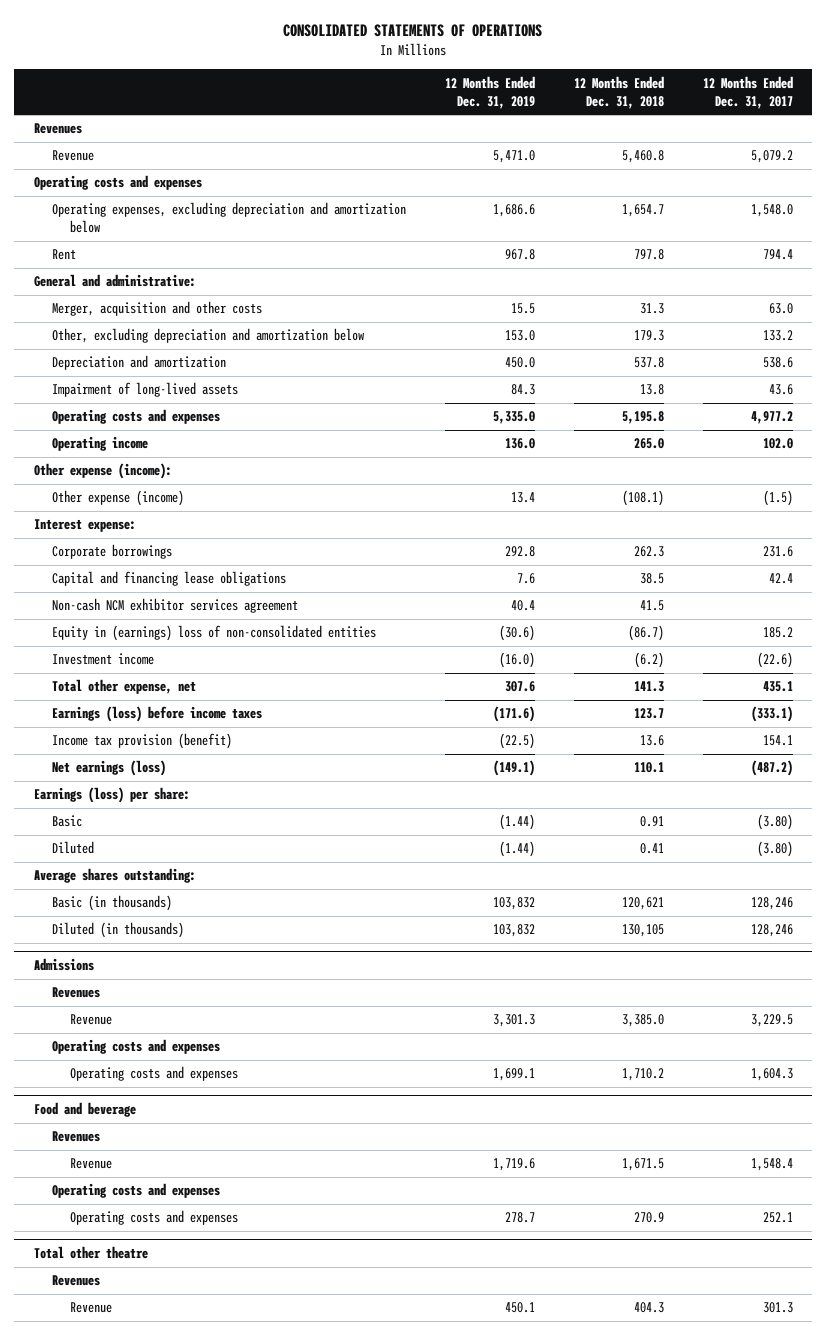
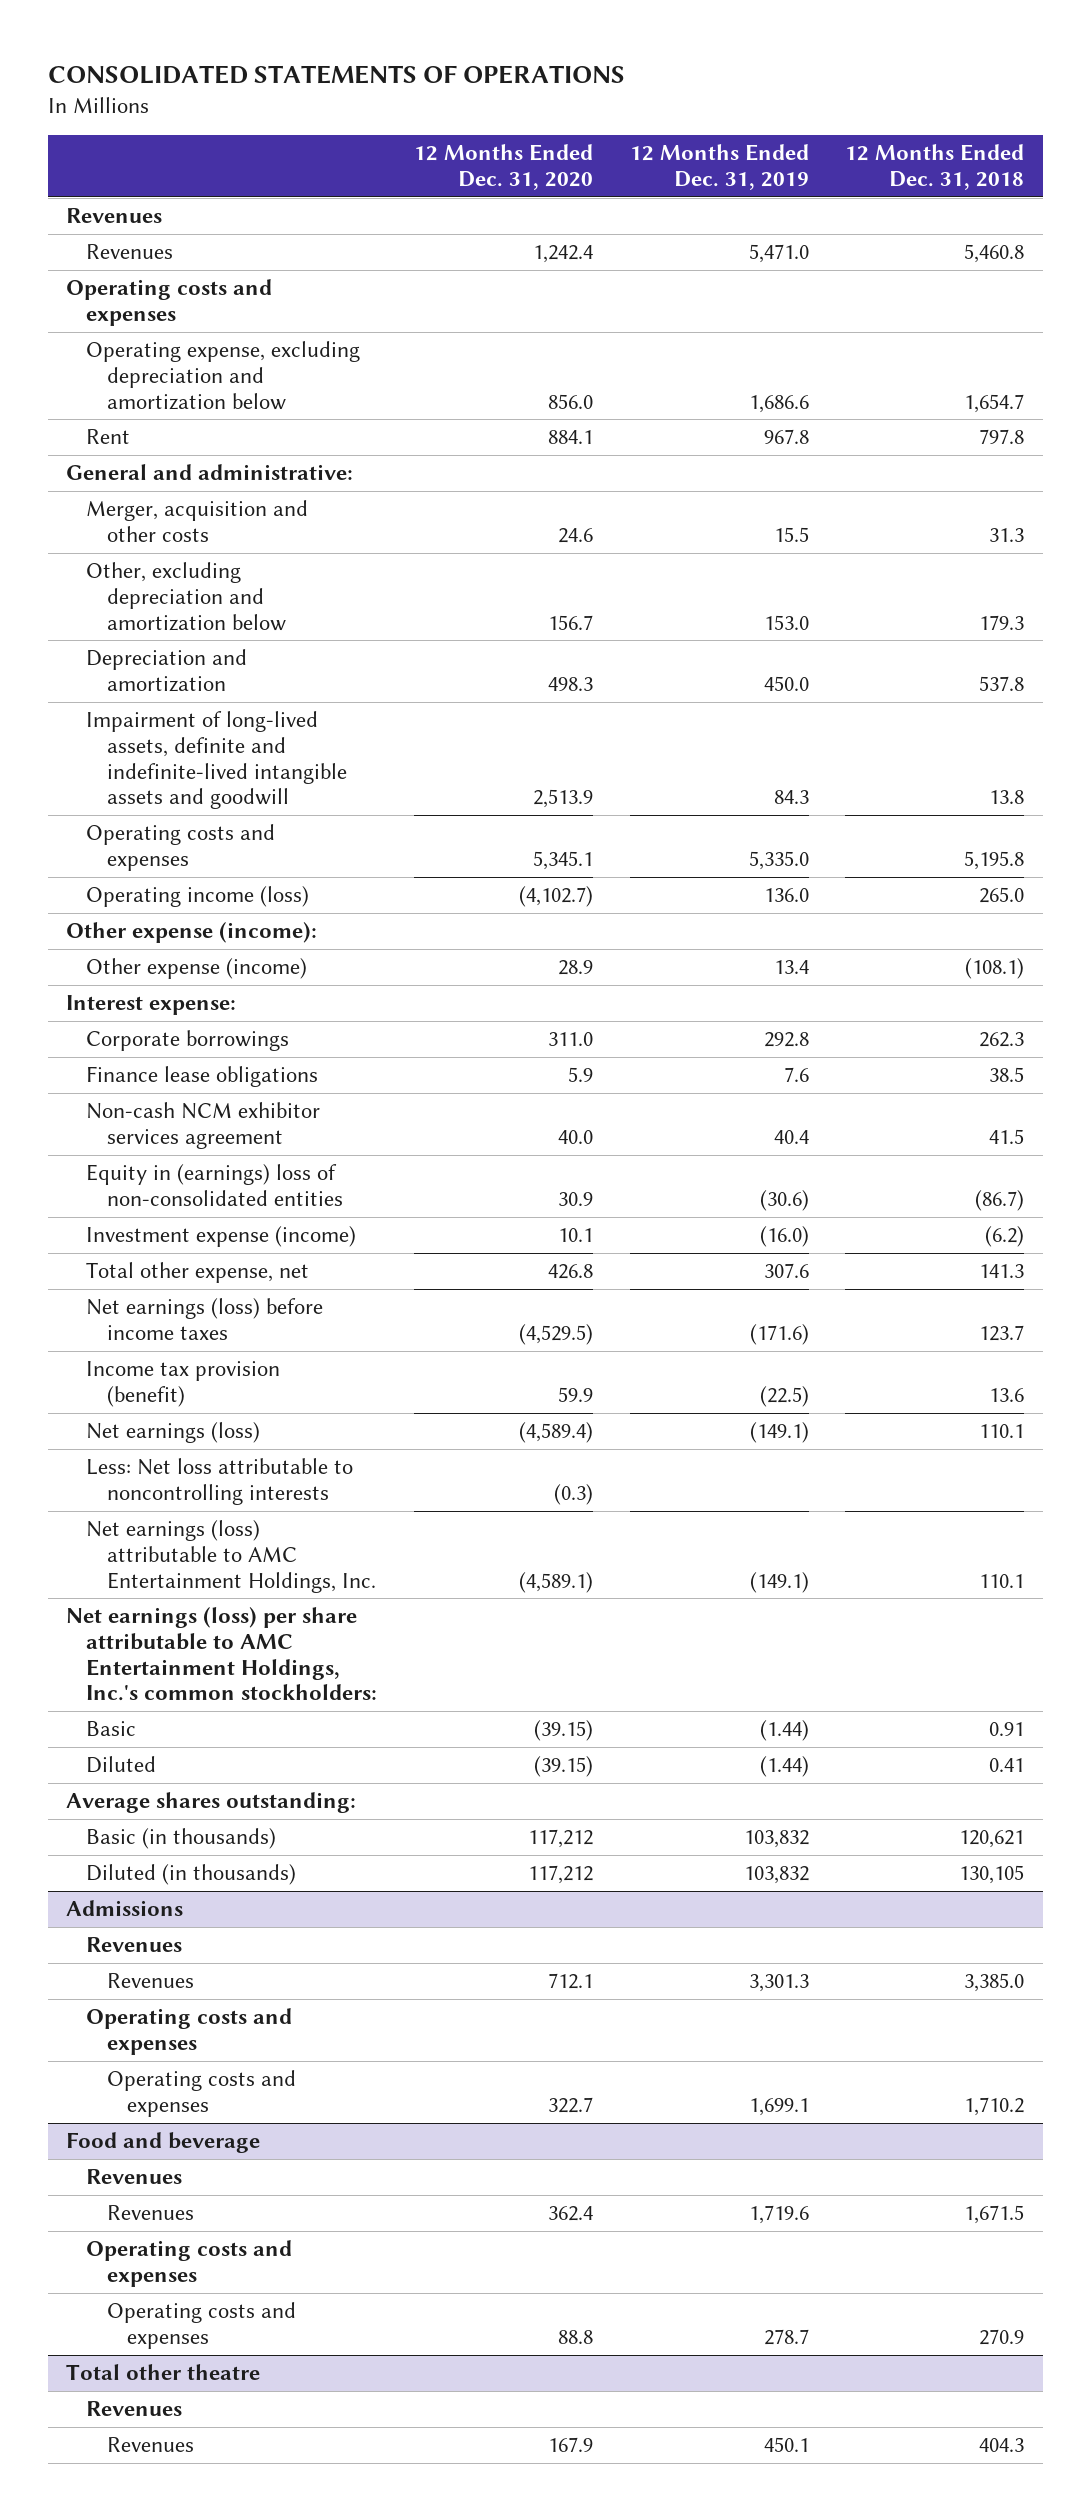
- | 12 Months Ended Dec. 31, 2019 | 12 Months Ended Dec. 31, 2018 | 12 Months Ended Dec. 31, 2017
+ | 12 Months Ended Dec. 31, 2020 | 12 Months Ended Dec. 31, 2019 | 12 Months Ended Dec. 31, 2018
- Revenue | 5,471.0 | 5,460.8 | 5,079.2
+ Revenues | 1,242.4 | 5,471.0 | 5,460.8
- Operating expenses, excluding depreciation and amortization below | 1,686.6 | 1,654.7 | 1,548.0
+ Operating expense, excluding depreciation and amortization below | 856.0 | 1,686.6 | 1,654.7
- Impairment of long-lived assets | 84.3 | 13.8 | 43.6
+ Impairment of long-lived assets, definite and indefinite-lived intangible assets and goodwill | 2,513.9 | 84.3 | 13.8
- Operating income | 136.0 | 265.0 | 102.0
+ Operating income (loss) | (4,102.7) | 136.0 | 265.0
- Capital and financing lease obligations | 7.6 | 38.5 | 42.4
+ Finance lease obligations | 5.9 | 7.6 | 38.5
- Investment income | (16.0) | (6.2) | (22.6)
+ Investment expense (income) | 10.1 | (16.0) | (6.2)
- Earnings (loss) before income taxes | (171.6) | 123.7 | (333.1)
+ Net earnings (loss) before income taxes | (4,529.5) | (171.6) | 123.7
- Earnings (loss) per share:
+ Less: Net loss attributable to noncontrolling interests | (0.3) | |
+ Net earnings (loss) attributable to AMC Entertainment Holdings, Inc. | (4,589.1) | (149.1) | 110.1
+ Net earnings (loss) per share attributable to AMC Entertainment Holdings, Inc.'s common stockholders:
@ Admissions
- Revenue | 3,301.3 | 3,385.0 | 3,229.5
+ Revenues | 712.1 | 3,301.3 | 3,385.0
@ Food and beverage
- Revenue | 1,719.6 | 1,671.5 | 1,548.4
+ Revenues | 362.4 | 1,719.6 | 1,671.5
@ Total other theatre
- Revenue | 450.1 | 404.3 | 301.3
+ Revenues | 167.9 | 450.1 | 404.3

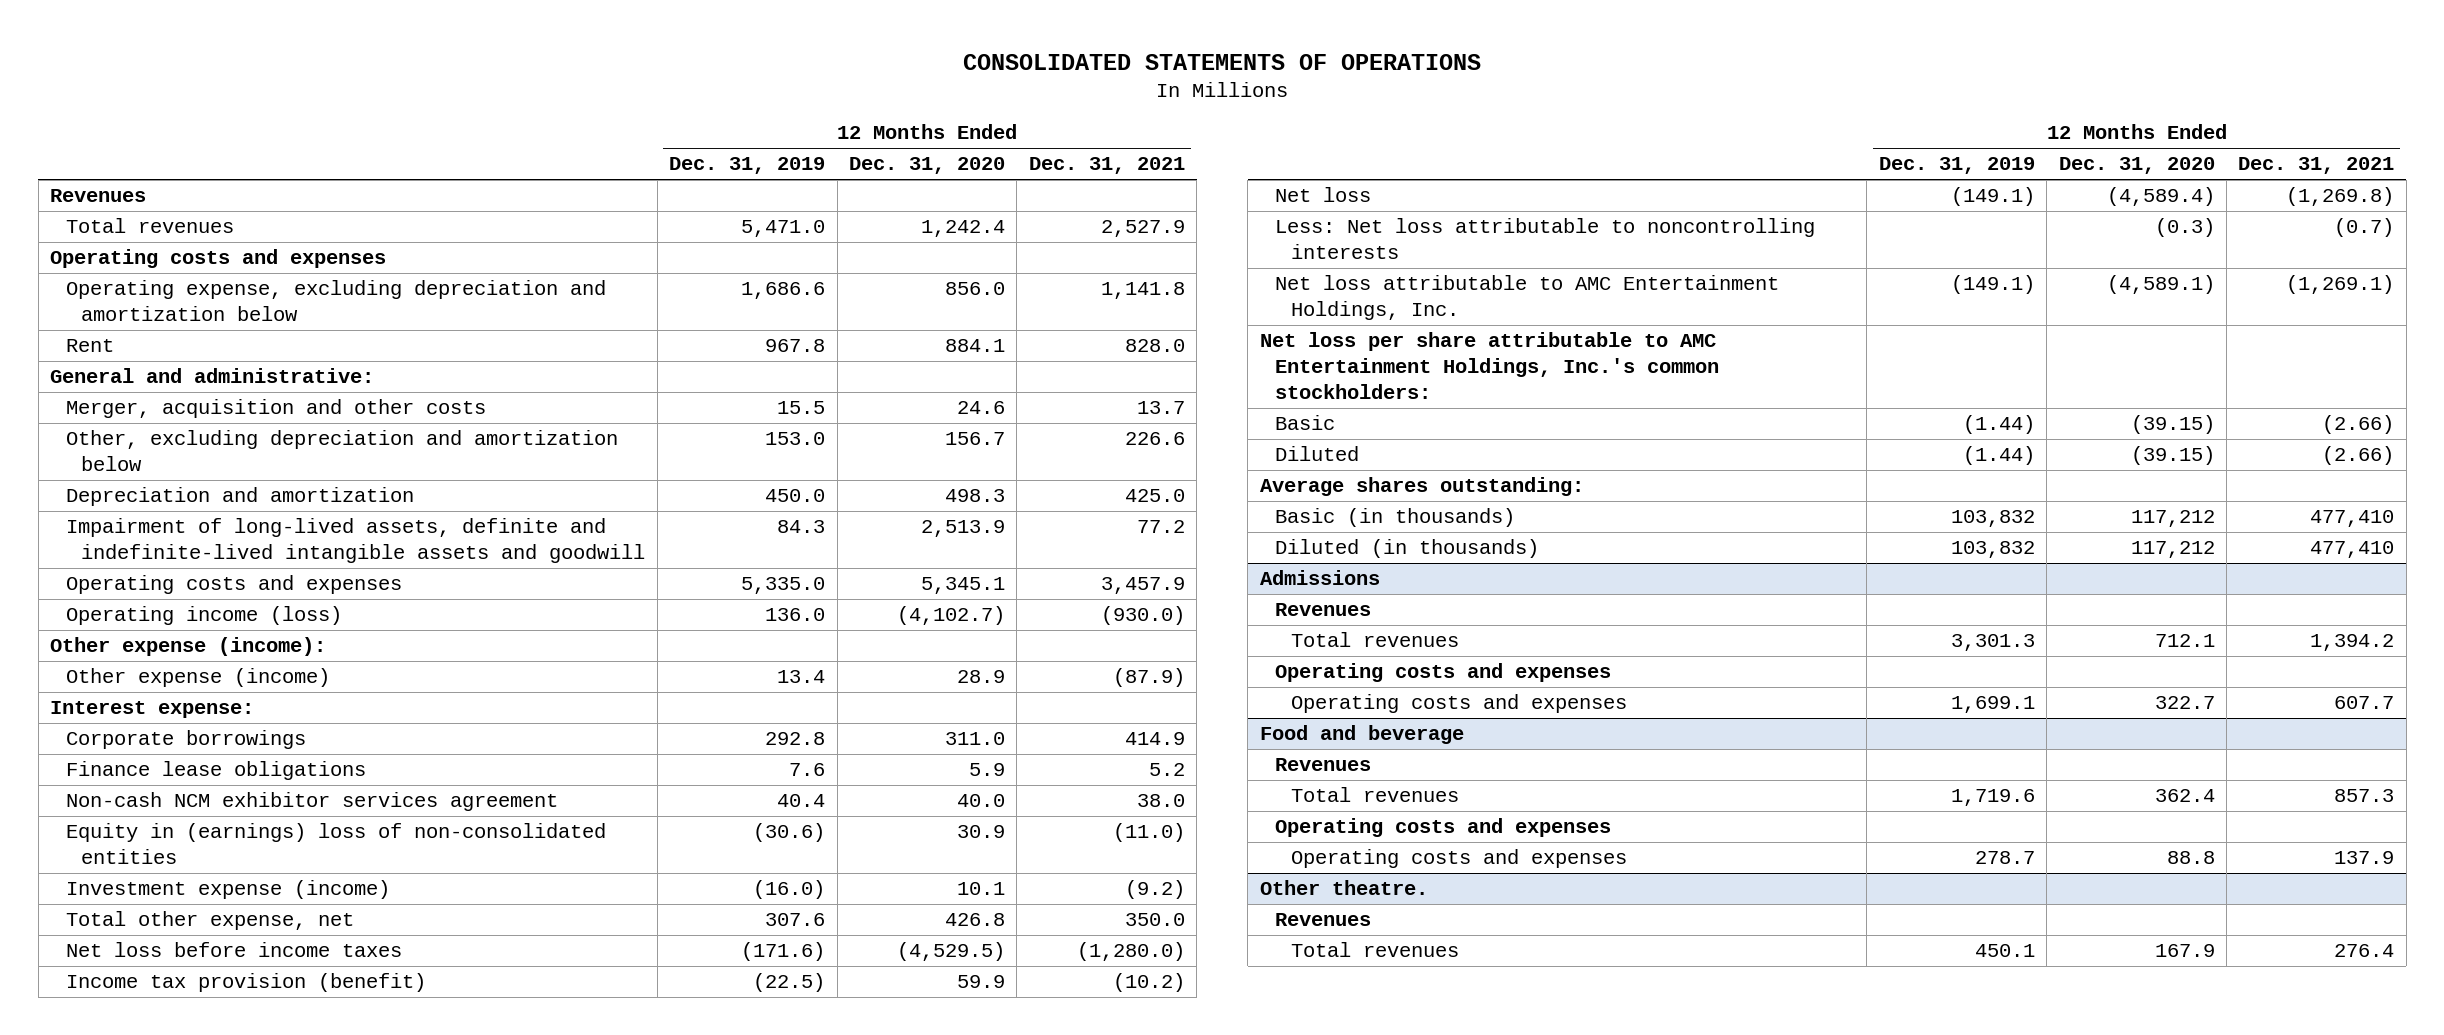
- | 12 Months Ended Dec. 31, 2020 | 12 Months Ended Dec. 31, 2019 | 12 Months Ended Dec. 31, 2018
+ | 12 Months Ended Dec. 31, 2019 | 12 Months Ended Dec. 31, 2020 | 12 Months Ended Dec. 31, 2021
- Revenues | 1,242.4 | 5,471.0 | 5,460.8
+ Total revenues | 5,471.0 | 1,242.4 | 2,527.9
- Net earnings (loss) before income taxes | (4,529.5) | (171.6) | 123.7
+ Net loss before income taxes | (171.6) | (4,529.5) | (1,280.0)
- Net earnings (loss) | (4,589.4) | (149.1) | 110.1
+ Net loss | (149.1) | (4,589.4) | (1,269.8)
- Net earnings (loss) attributable to AMC Entertainment Holdings, Inc. | (4,589.1) | (149.1) | 110.1
- Net earnings (loss) per share attributable to AMC Entertainment Holdings, Inc.'s common stockholders:
+ Net loss attributable to AMC Entertainment Holdings, Inc. | (149.1) | (4,589.1) | (1,269.1)
+ Net loss per share attributable to AMC Entertainment Holdings, Inc.'s common stockholders:
@ Admissions
- Revenues | 712.1 | 3,301.3 | 3,385.0
+ Total revenues | 3,301.3 | 712.1 | 1,394.2
@ Food and beverage
- Revenues | 362.4 | 1,719.6 | 1,671.5
+ Total revenues | 1,719.6 | 362.4 | 857.3
- Total other theatre
+ Other theatre.
- Revenues | 167.9 | 450.1 | 404.3
+ Total revenues | 450.1 | 167.9 | 276.4

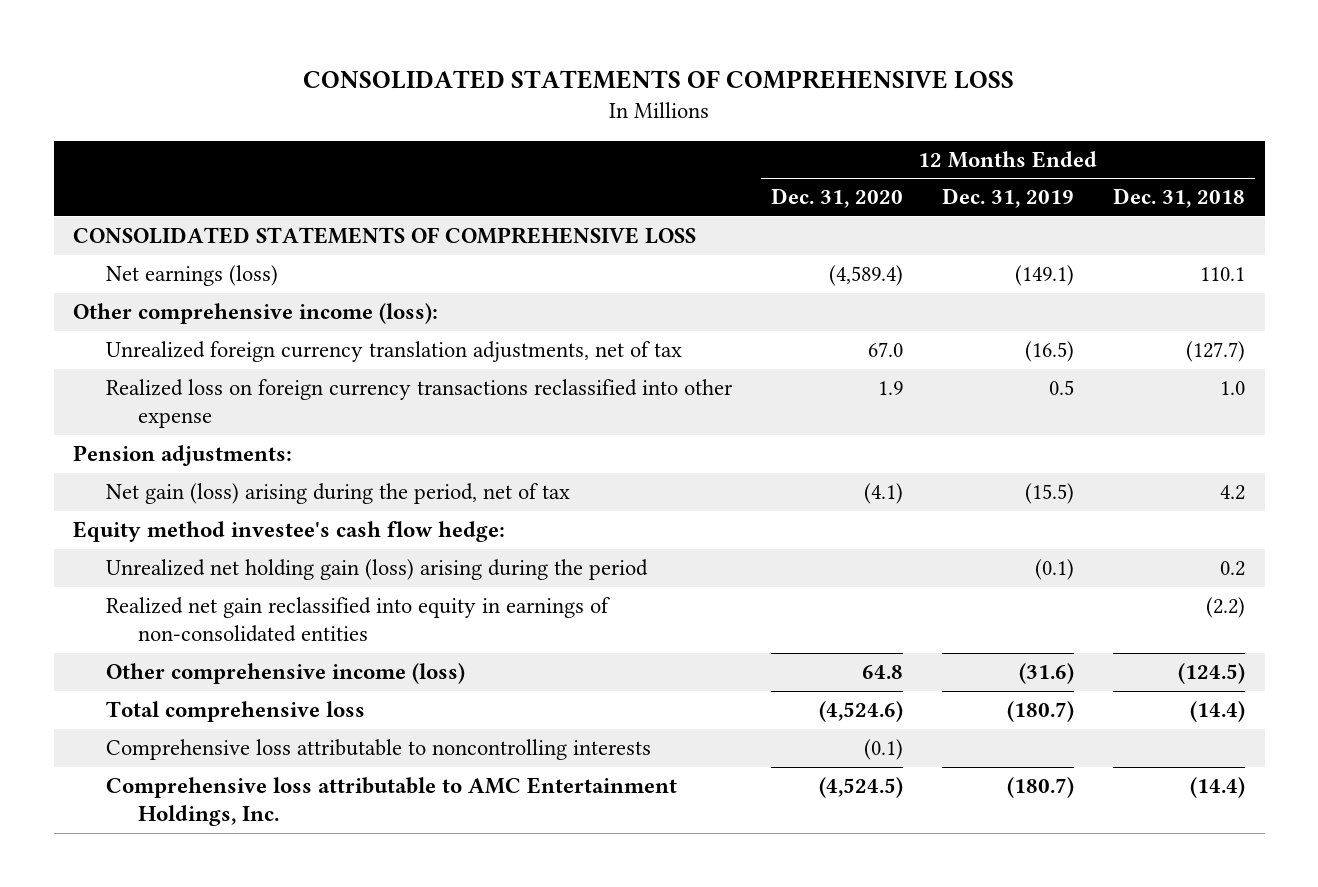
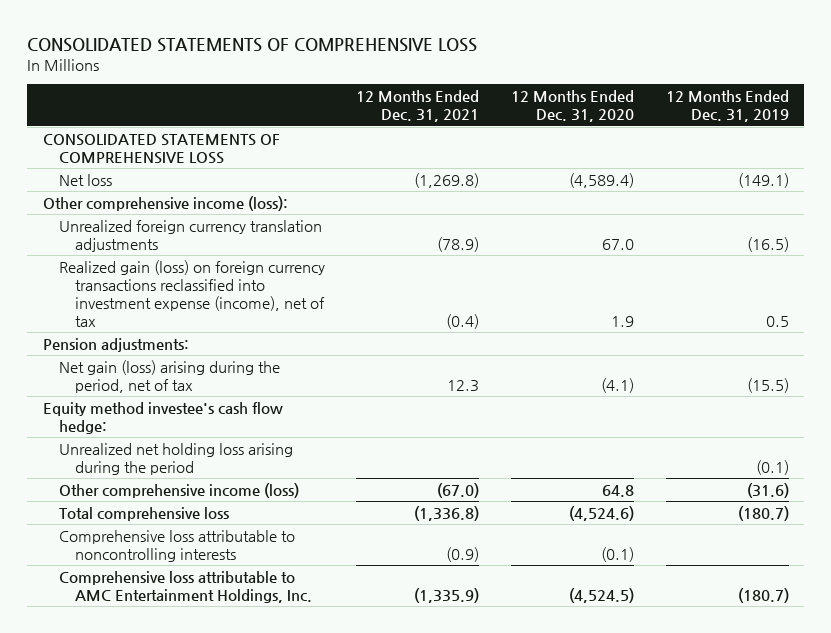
- | 12 Months Ended Dec. 31, 2020 | 12 Months Ended Dec. 31, 2019 | 12 Months Ended Dec. 31, 2018
+ | 12 Months Ended Dec. 31, 2021 | 12 Months Ended Dec. 31, 2020 | 12 Months Ended Dec. 31, 2019
- Net earnings (loss) | (4,589.4) | (149.1) | 110.1
+ Net loss | (1,269.8) | (4,589.4) | (149.1)
- Unrealized foreign currency translation adjustments, net of tax | 67.0 | (16.5) | (127.7)
- Realized loss on foreign currency transactions reclassified into other expense | 1.9 | 0.5 | 1.0
+ Unrealized foreign currency translation adjustments | (78.9) | 67.0 | (16.5)
+ Realized gain (loss) on foreign currency transactions reclassified into investment expense (income), net of tax | (0.4) | 1.9 | 0.5
- Unrealized net holding gain (loss) arising during the period | | (0.1) | 0.2
- Realized net gain reclassified into equity in earnings of non-consolidated entities | | | (2.2)
+ Unrealized net holding loss arising during the period | | | (0.1)

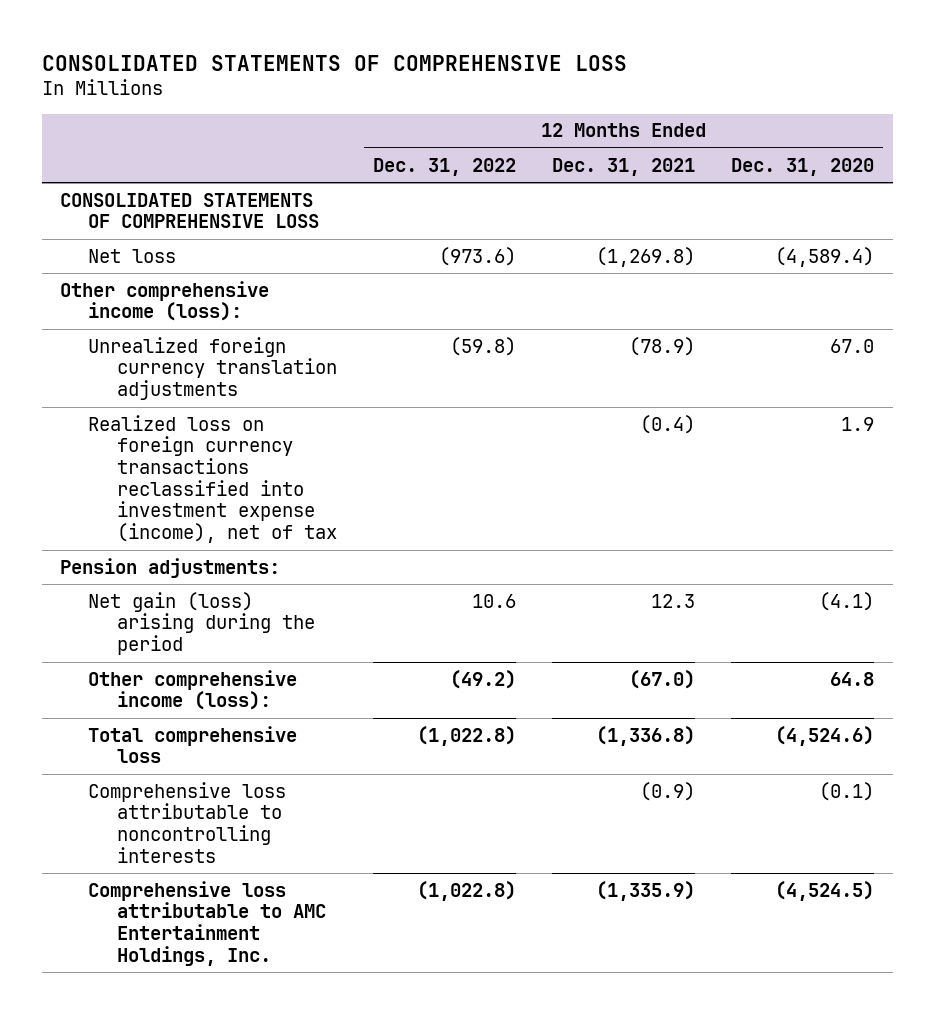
- | 12 Months Ended Dec. 31, 2021 | 12 Months Ended Dec. 31, 2020 | 12 Months Ended Dec. 31, 2019
+ | 12 Months Ended Dec. 31, 2022 | 12 Months Ended Dec. 31, 2021 | 12 Months Ended Dec. 31, 2020
- Realized gain (loss) on foreign currency transactions reclassified into investment expense (income), net of tax | (0.4) | 1.9 | 0.5
+ Realized loss on foreign currency transactions reclassified into investment expense (income), net of tax | | (0.4) | 1.9
- Net gain (loss) arising during the period, net of tax | 12.3 | (4.1) | (15.5)
- Equity method investee's cash flow hedge:
- Unrealized net holding loss arising during the period | | | (0.1)
- Other comprehensive income (loss) | (67.0) | 64.8 | (31.6)
+ Net gain (loss) arising during the period | 10.6 | 12.3 | (4.1)
+ Other comprehensive income (loss): | (49.2) | (67.0) | 64.8

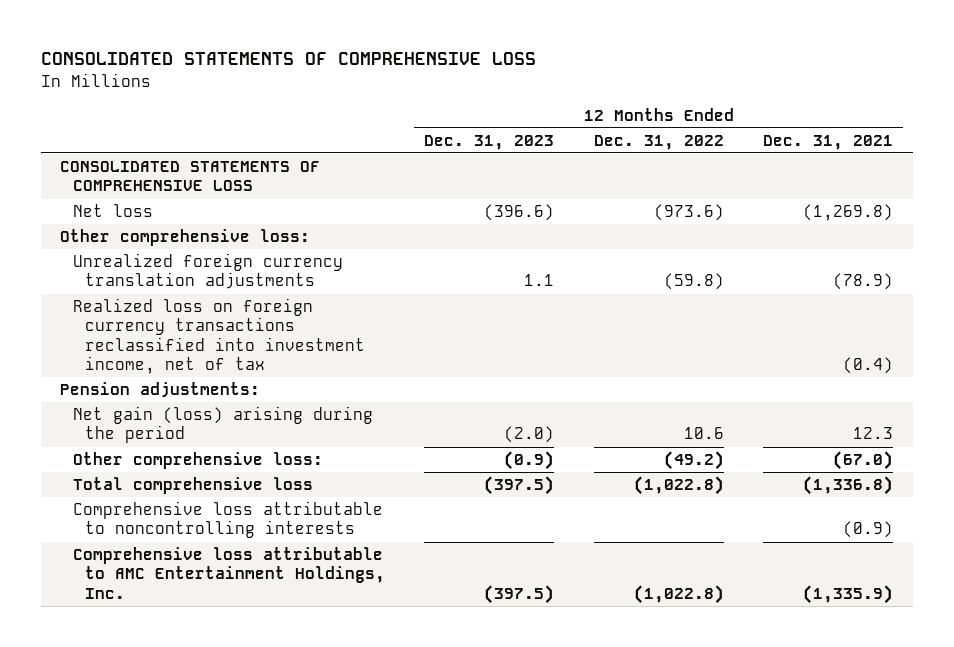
- | 12 Months Ended Dec. 31, 2022 | 12 Months Ended Dec. 31, 2021 | 12 Months Ended Dec. 31, 2020
+ | 12 Months Ended Dec. 31, 2023 | 12 Months Ended Dec. 31, 2022 | 12 Months Ended Dec. 31, 2021
- Other comprehensive income (loss):
+ Other comprehensive loss:
- Realized loss on foreign currency transactions reclassified into investment expense (income), net of tax | | (0.4) | 1.9
+ Realized loss on foreign currency transactions reclassified into investment income, net of tax | | | (0.4)
- Other comprehensive income (loss): | (49.2) | (67.0) | 64.8
+ Other comprehensive loss: | (0.9) | (49.2) | (67.0)

